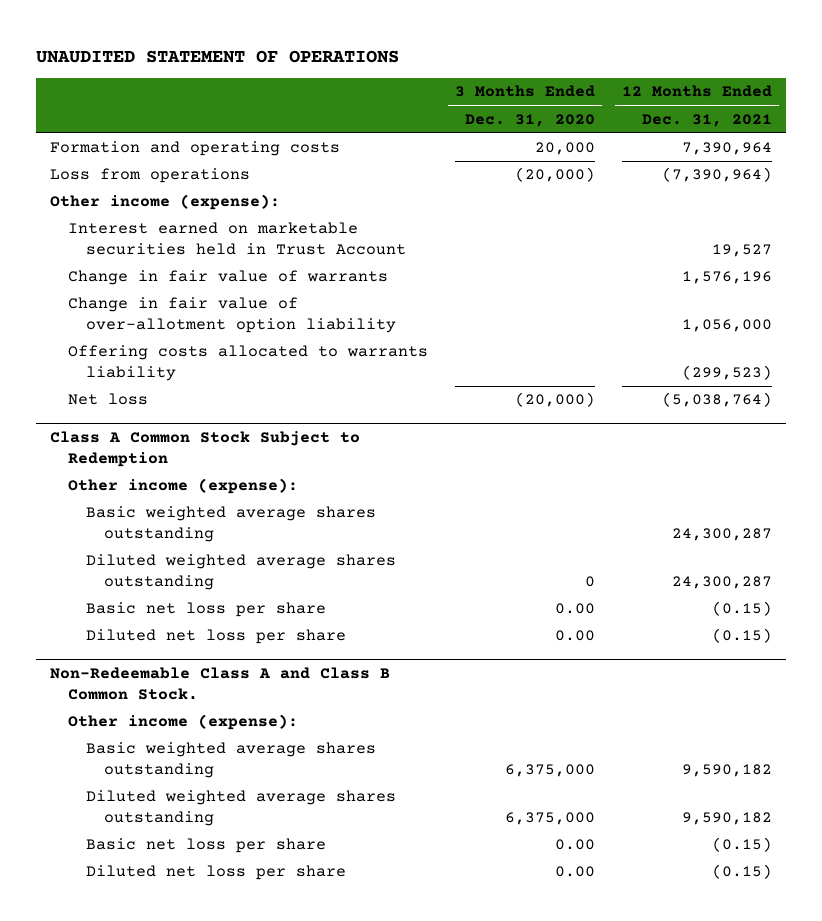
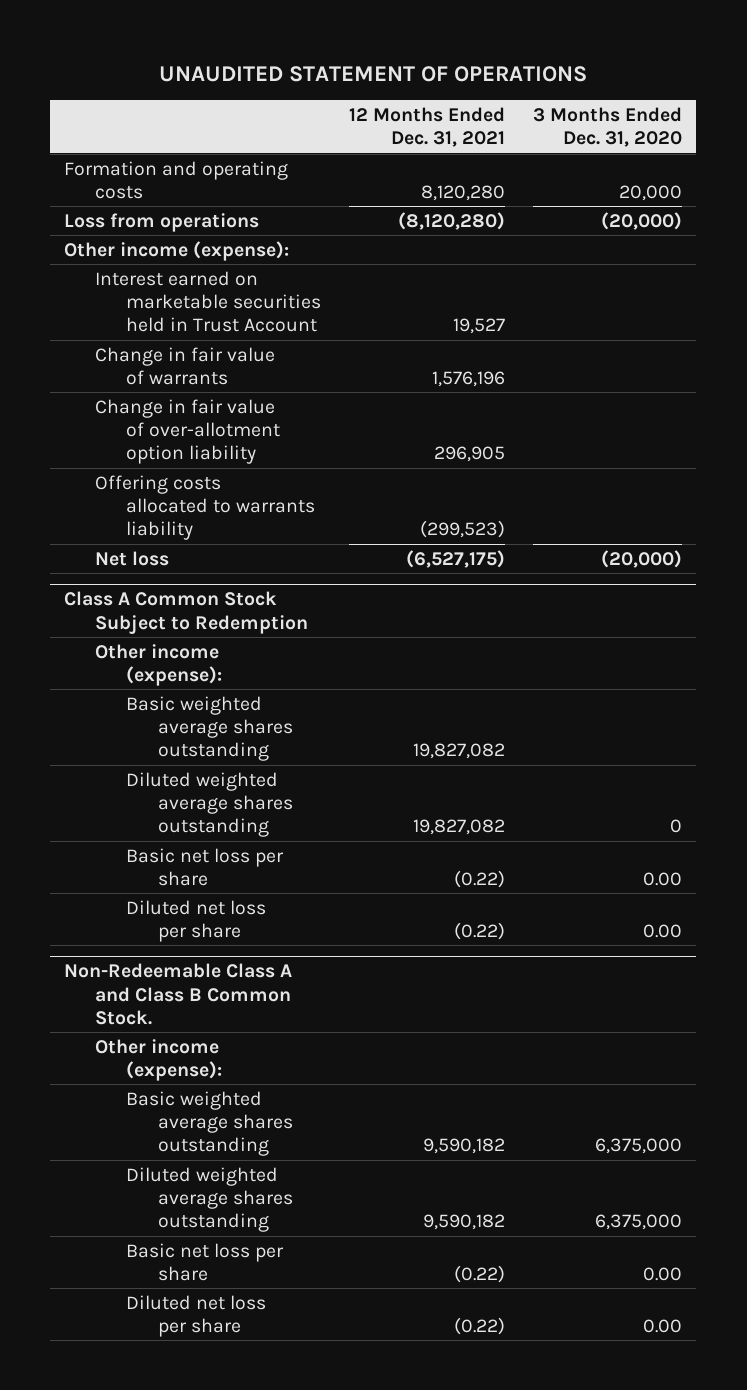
- | 3 Months Ended Dec. 31, 2020 | 12 Months Ended Dec. 31, 2021
+ | 12 Months Ended Dec. 31, 2021 | 3 Months Ended Dec. 31, 2020
- Formation and operating costs | 20,000 | 7,390,964
- Loss from operations | (20,000) | (7,390,964)
+ Formation and operating costs | 8,120,280 | 20,000
+ Loss from operations | (8,120,280) | (20,000)
- Change in fair value of over-allotment option liability | | 1,056,000
+ Change in fair value of over-allotment option liability | 296,905 |
- Net loss | (20,000) | (5,038,764)
+ Net loss | (6,527,175) | (20,000)
@ Class A Common Stock Subject to Redemption
- Basic weighted average shares outstanding | | 24,300,287
- Diluted weighted average shares outstanding | 0 | 24,300,287
- Basic net loss per share | 0.00 | (0.15)
- Diluted net loss per share | 0.00 | (0.15)
+ Basic weighted average shares outstanding | 19,827,082 |
+ Diluted weighted average shares outstanding | 19,827,082 | 0
+ Basic net loss per share | (0.22) | 0.00
+ Diluted net loss per share | (0.22) | 0.00
@ Non-Redeemable Class A and Class B Common Stock.
- Basic net loss per share | 0.00 | (0.15)
- Diluted net loss per share | 0.00 | (0.15)
+ Basic net loss per share | (0.22) | 0.00
+ Diluted net loss per share | (0.22) | 0.00

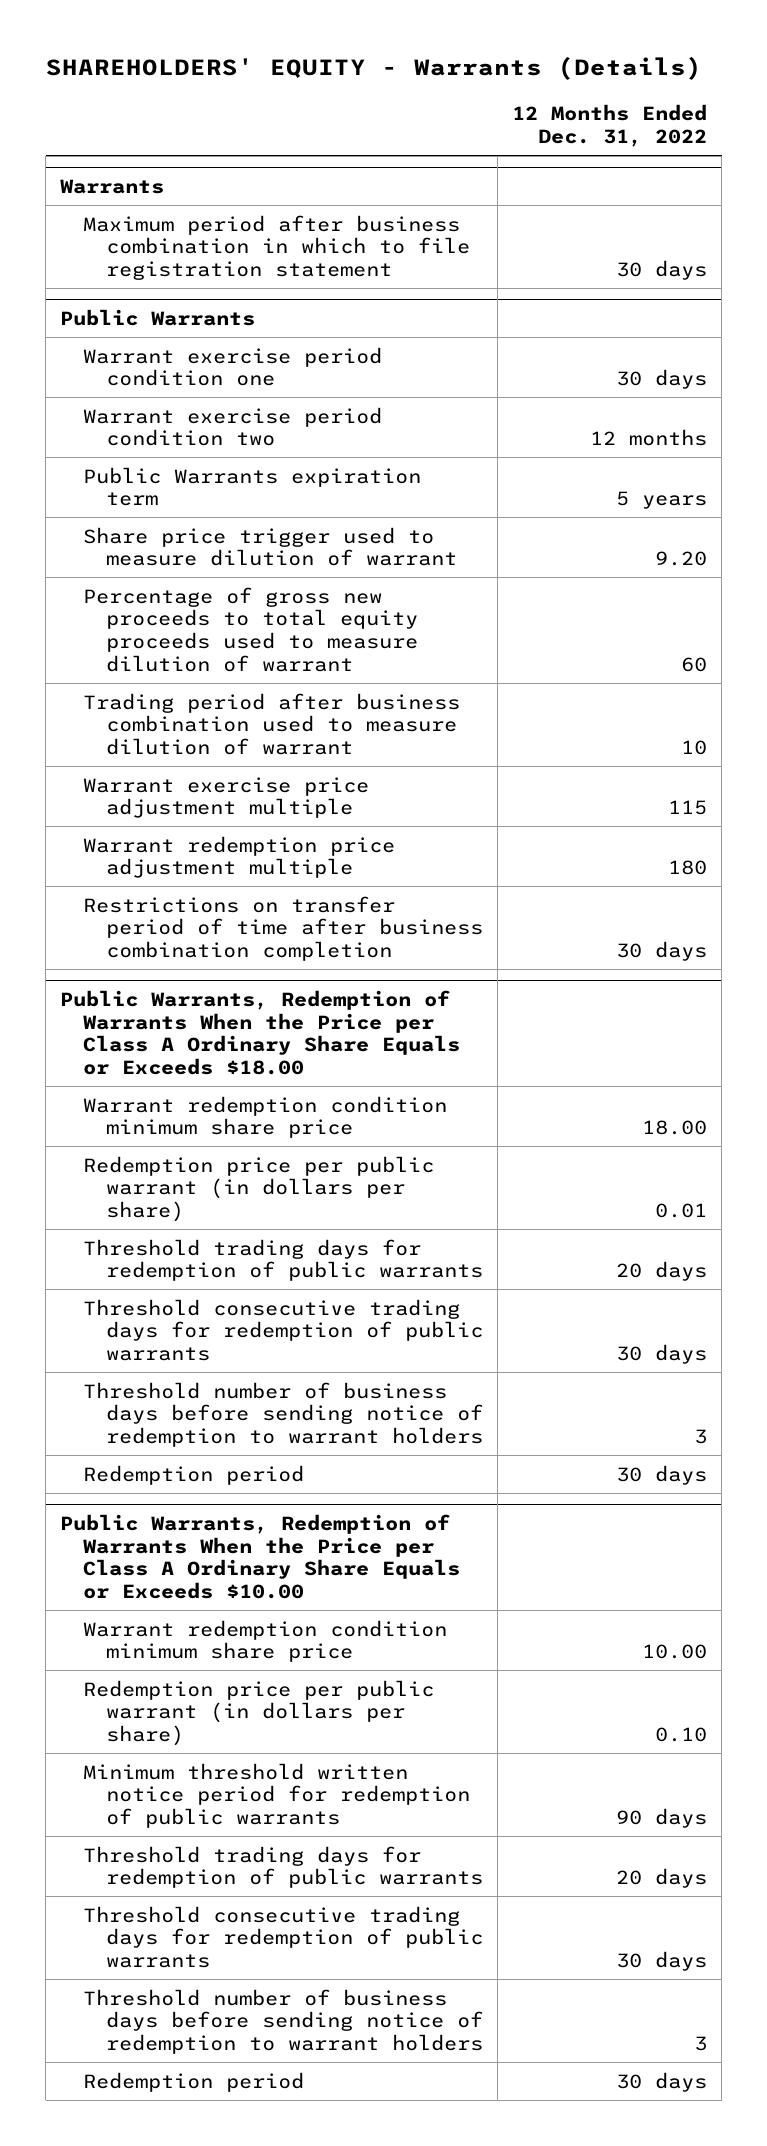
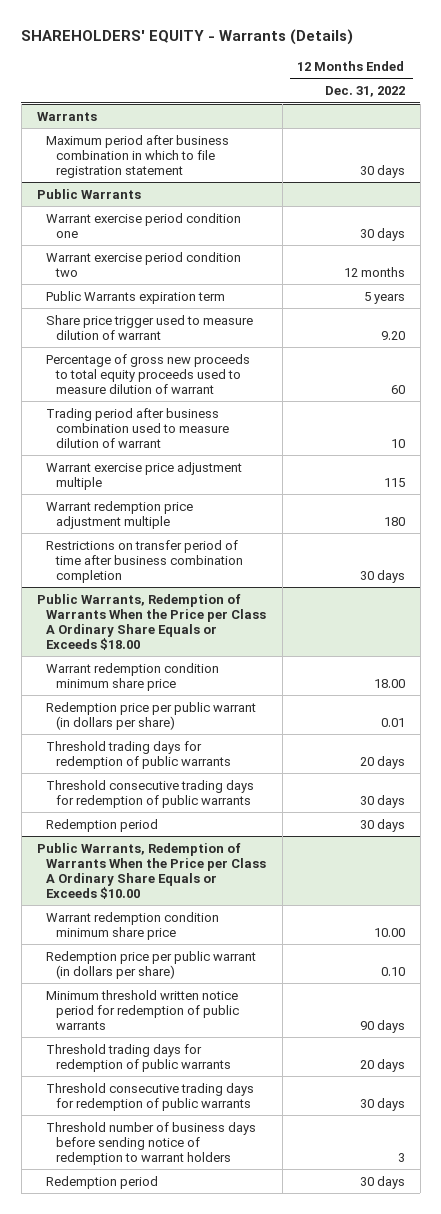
@ Public Warrants, Redemption of Warrants When the Price per Class A Ordinary Share Equals or Exceeds $18.00
- Threshold number of business days before sending notice of redemption to warrant holders | 3

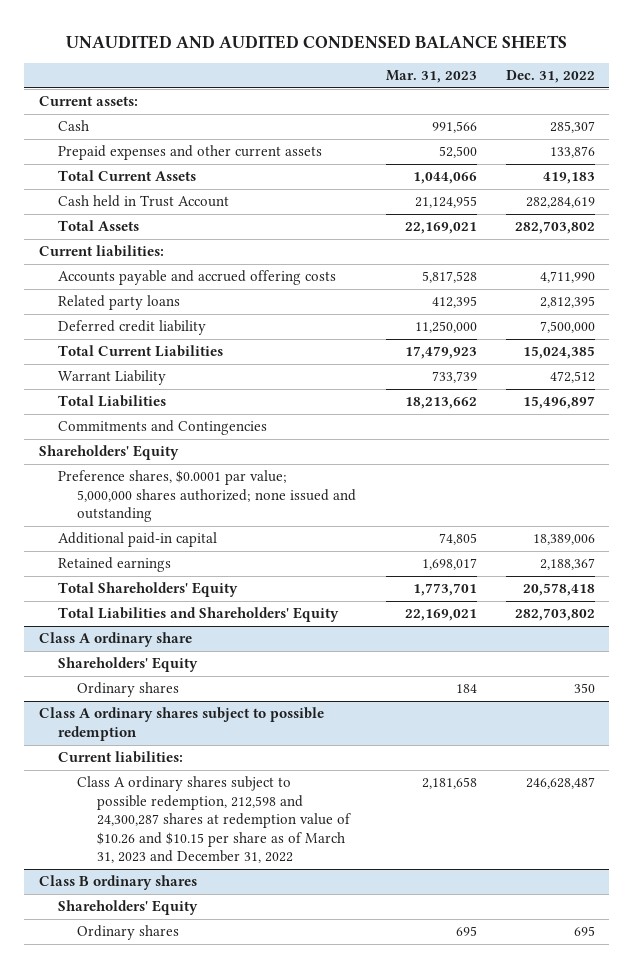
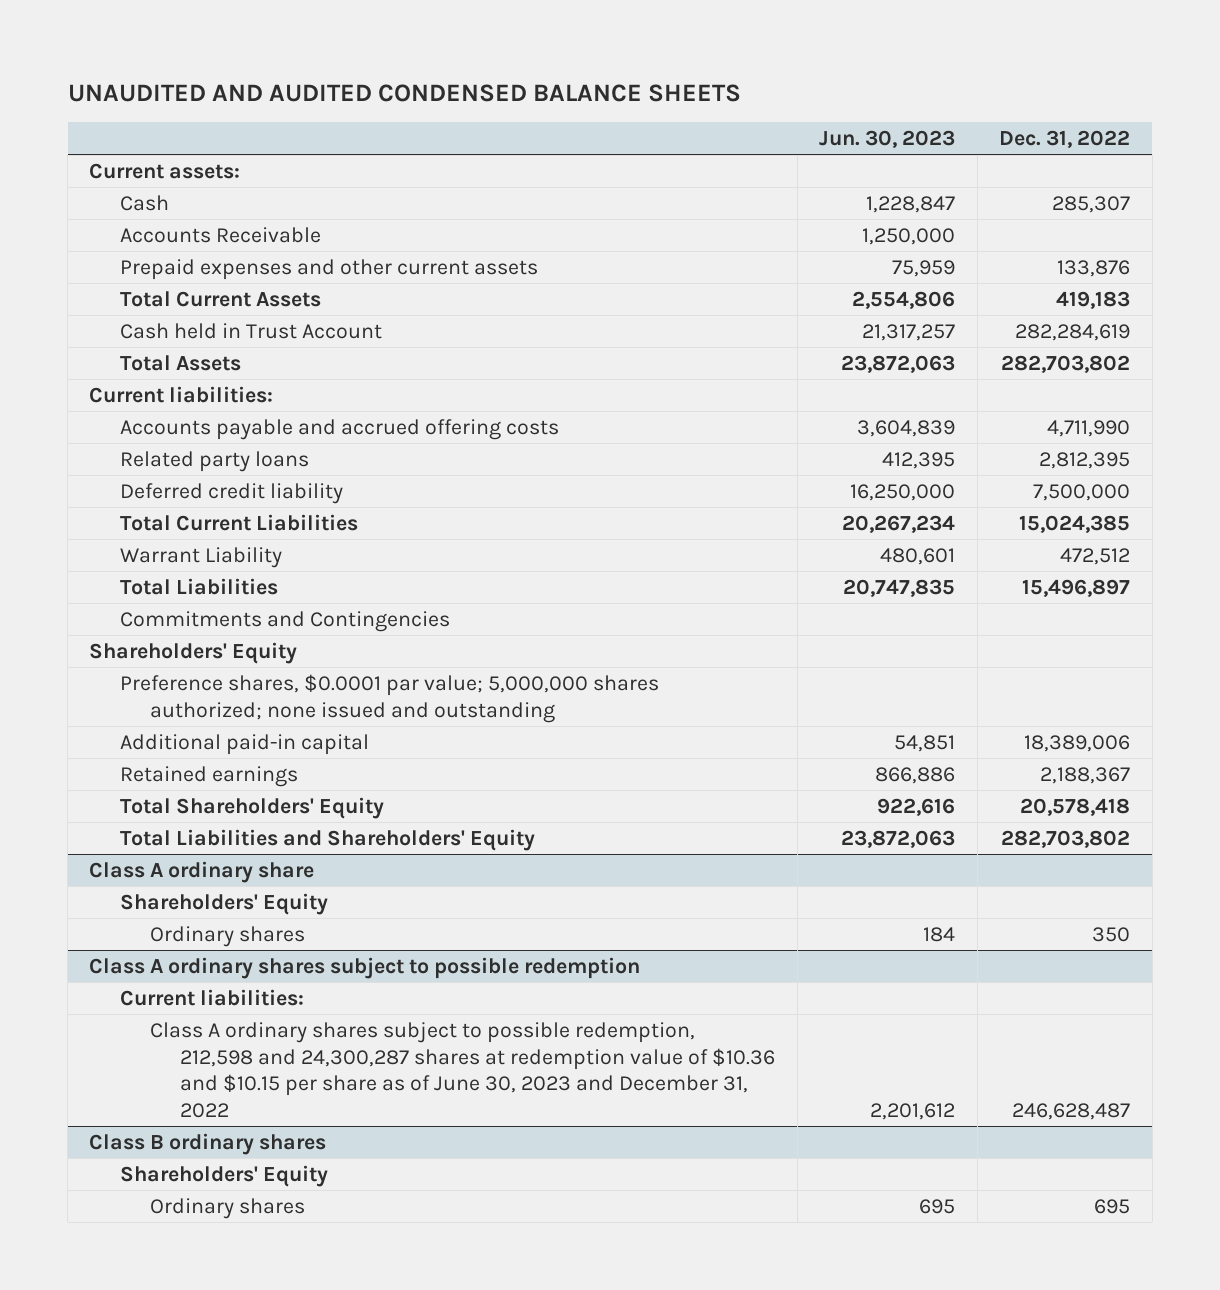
- | Mar. 31, 2023 | Dec. 31, 2022
+ | Jun. 30, 2023 | Dec. 31, 2022
+ Accounts Receivable | 1,250,000 |
@ Class A ordinary shares subject to possible redemption
- Class A ordinary shares subject to possible redemption, 212,598 and 24,300,287 shares at redemption value of $10.26 and $10.15 per share as of March 31, 2023 and December 31, 2022 | 2,181,658 | 246,628,487
+ Class A ordinary shares subject to possible redemption, 212,598 and 24,300,287 shares at redemption value of $10.36 and $10.15 per share as of June 30, 2023 and December 31, 2022 | 2,201,612 | 246,628,487

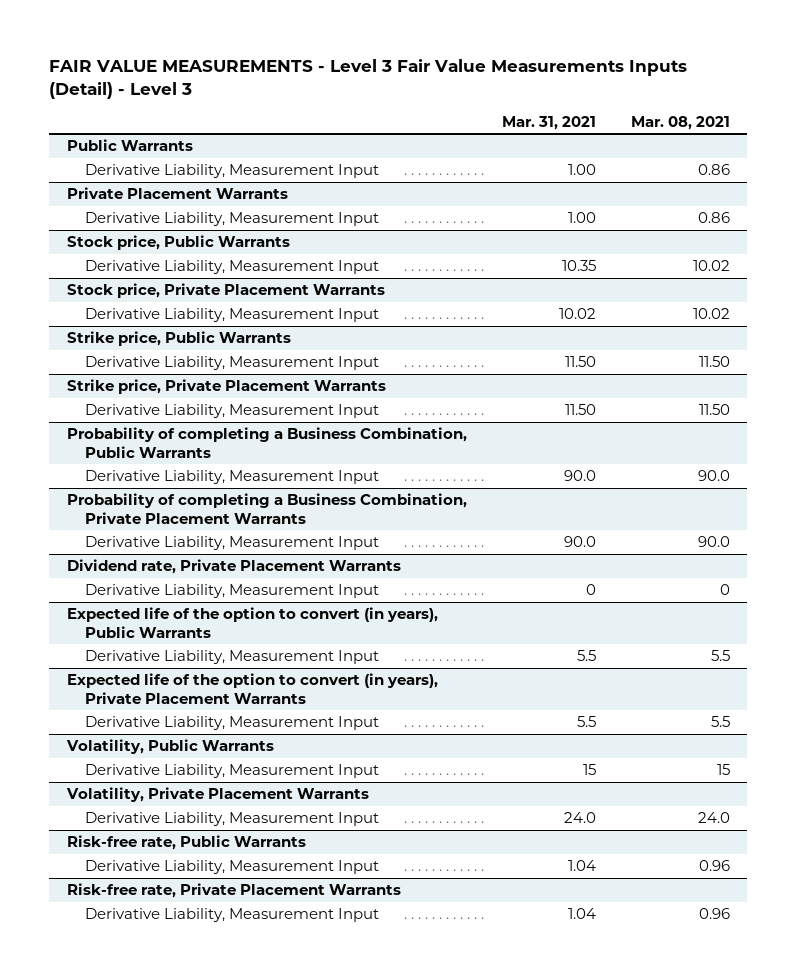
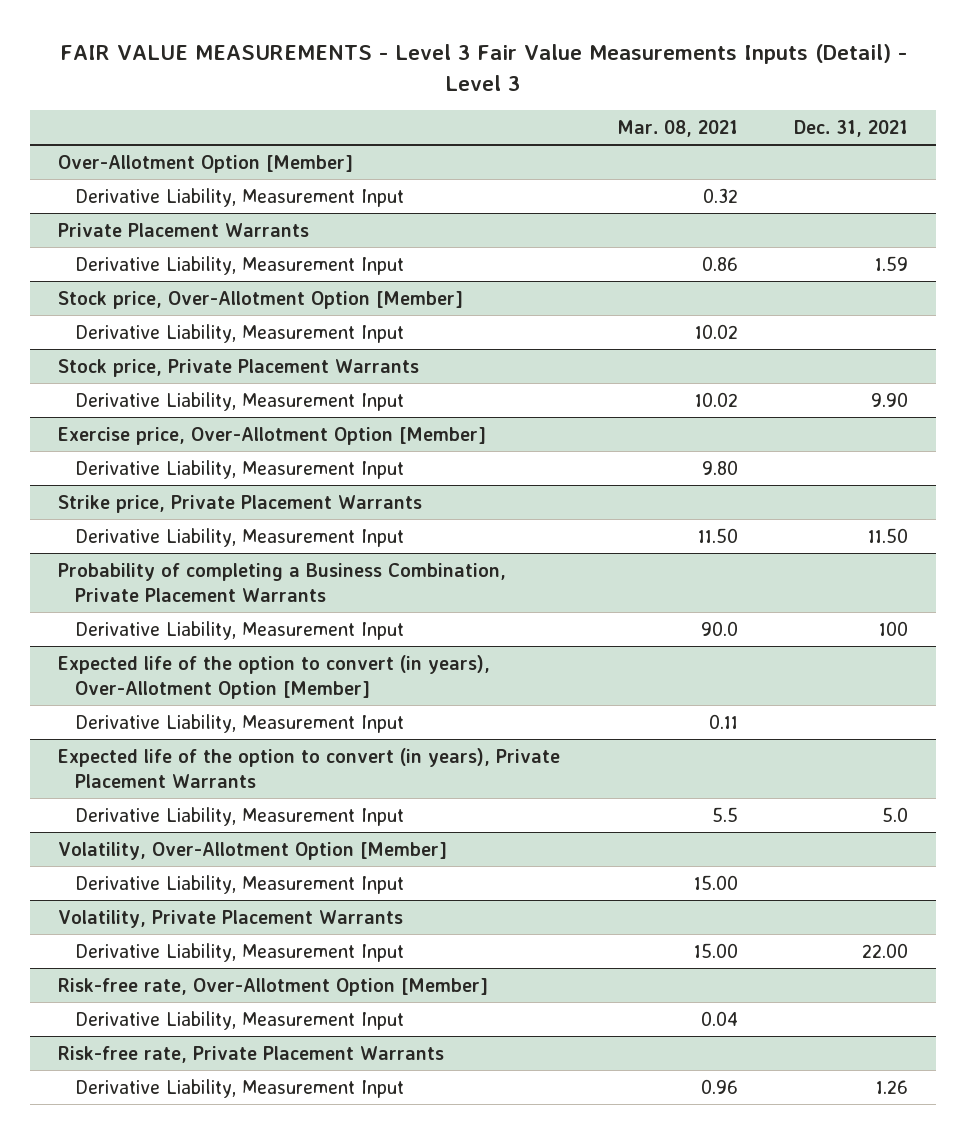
- | Mar. 31, 2021 | Mar. 08, 2021
+ | Mar. 08, 2021 | Dec. 31, 2021
- Public Warrants
- Derivative Liability, Measurement Input | 1.00 | 0.86
+ Over-Allotment Option [Member]
+ Derivative Liability, Measurement Input | 0.32 |
- Stock price, Public Warrants
+ Stock price, Over-Allotment Option [Member]
- Strike price, Public Warrants
- Derivative Liability, Measurement Input | 11.50 | 11.50
+ Exercise price, Over-Allotment Option [Member]
+ Derivative Liability, Measurement Input | 9.80 |
- Probability of completing a Business Combination, Public Warrants
- Derivative Liability, Measurement Input | 90.0 | 90.0
- Dividend rate, Private Placement Warrants
- Derivative Liability, Measurement Input | 0 | 0
- Expected life of the option to convert (in years), Public Warrants
- Derivative Liability, Measurement Input | 5.5 | 5.5
+ Expected life of the option to convert (in years), Over-Allotment Option [Member]
+ Derivative Liability, Measurement Input | 0.11 |
- Volatility, Public Warrants
- Derivative Liability, Measurement Input | 15 | 15
+ Volatility, Over-Allotment Option [Member]
+ Derivative Liability, Measurement Input | 15.00 |
@ Volatility, Private Placement Warrants
- Derivative Liability, Measurement Input | 24.0 | 24.0
- Risk-free rate, Public Warrants
- Derivative Liability, Measurement Input | 1.04 | 0.96
@ Volatility, Private Placement Warrants
+ Derivative Liability, Measurement Input | 15.00 | 22.00
+ Risk-free rate, Over-Allotment Option [Member]
+ Derivative Liability, Measurement Input | 0.04 |

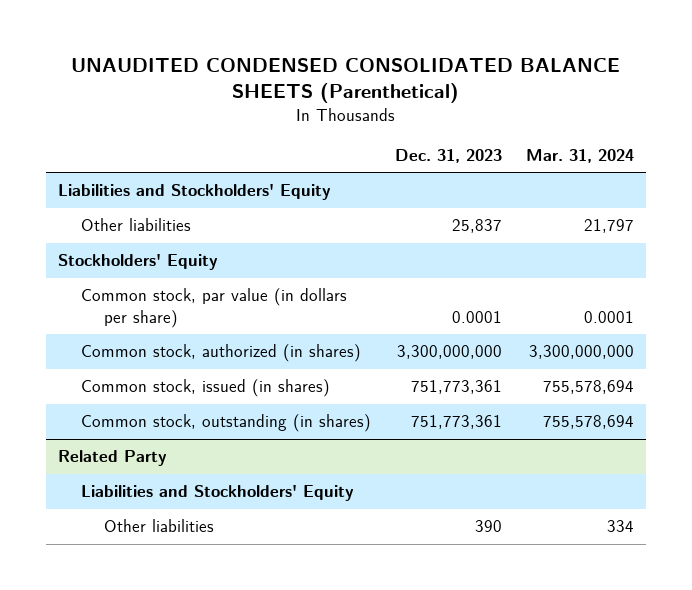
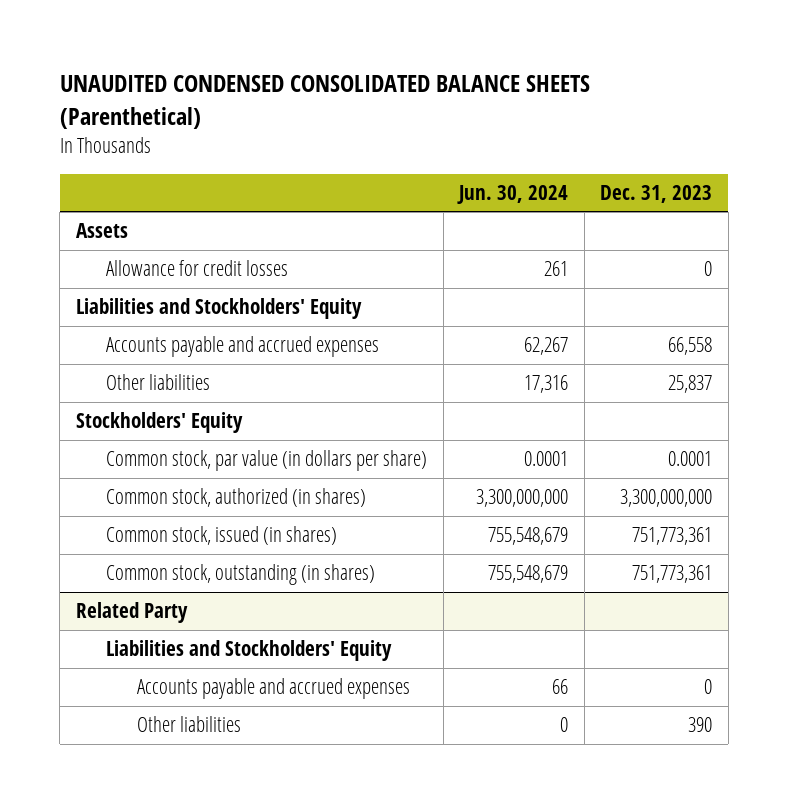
- | Dec. 31, 2023 | Mar. 31, 2024
+ | Jun. 30, 2024 | Dec. 31, 2023
+ Assets
+ Allowance for credit losses | 261 | 0
+ Accounts payable and accrued expenses | 62,267 | 66,558
@ Related Party
+ Accounts payable and accrued expenses | 66 | 0

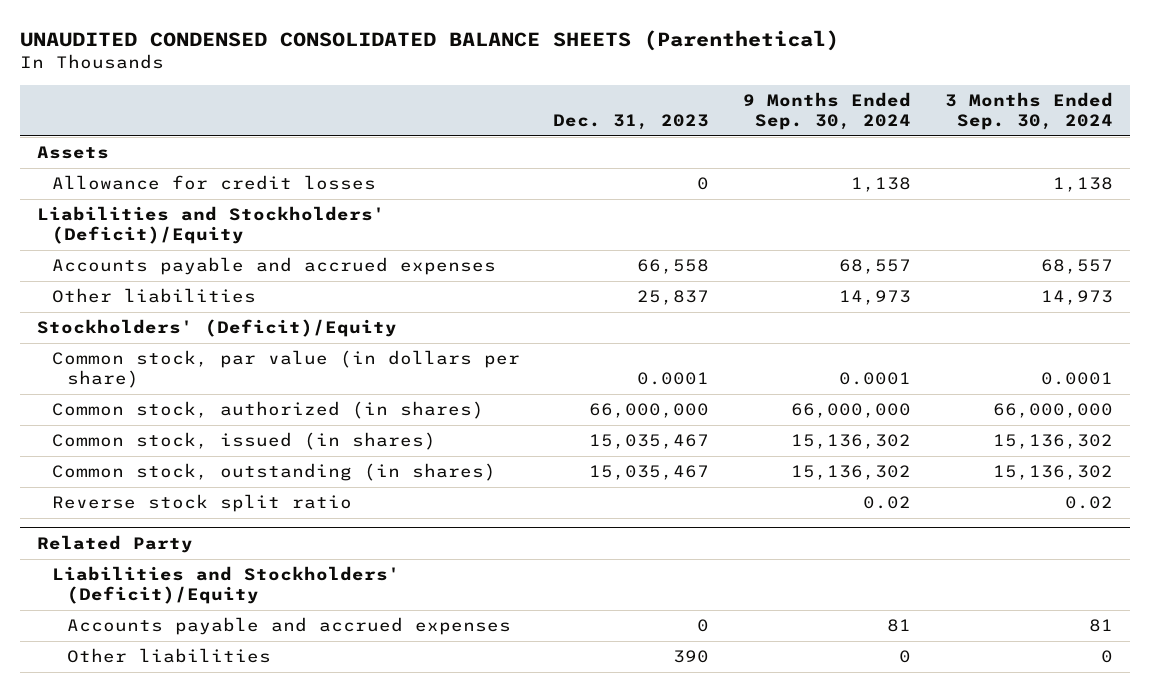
- | Jun. 30, 2024 | Dec. 31, 2023
+ | Dec. 31, 2023 | 9 Months Ended Sep. 30, 2024 | 3 Months Ended Sep. 30, 2024
- Liabilities and Stockholders' Equity
+ Liabilities and Stockholders' (Deficit)/Equity
- Stockholders' Equity
+ Stockholders' (Deficit)/Equity
- Common stock, authorized (in shares) | 3,300,000,000 | 3,300,000,000
- Common stock, issued (in shares) | 755,548,679 | 751,773,361
- Common stock, outstanding (in shares) | 755,548,679 | 751,773,361
+ Common stock, authorized (in shares) | 66,000,000 | 66,000,000 | 66,000,000
+ Common stock, issued (in shares) | 15,035,467 | 15,136,302 | 15,136,302
+ Common stock, outstanding (in shares) | 15,035,467 | 15,136,302 | 15,136,302
+ Reverse stock split ratio | | 0.02 | 0.02
@ Related Party
- Liabilities and Stockholders' Equity
+ Liabilities and Stockholders' (Deficit)/Equity

